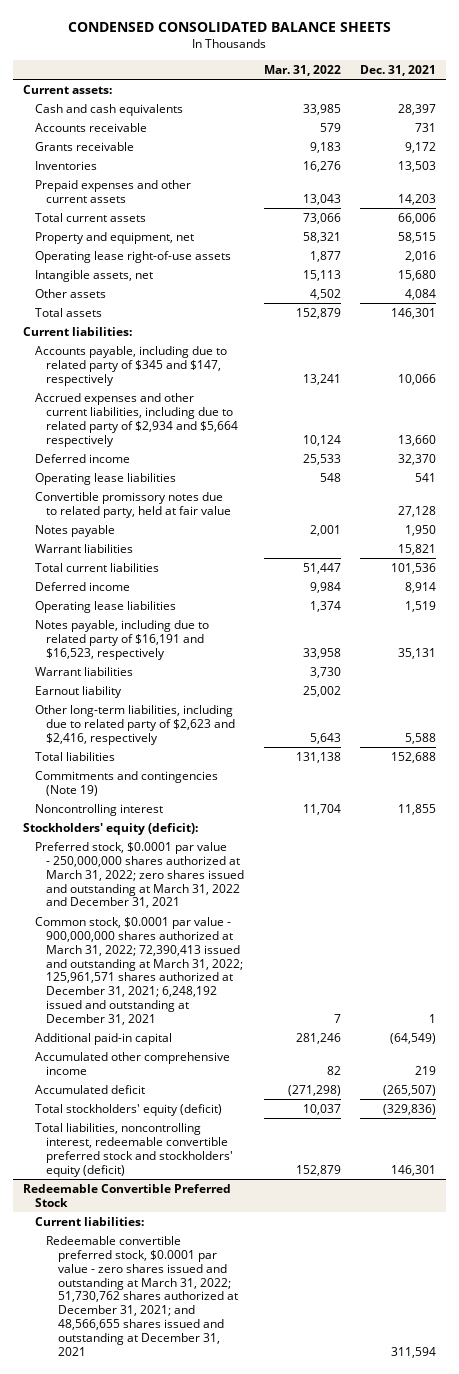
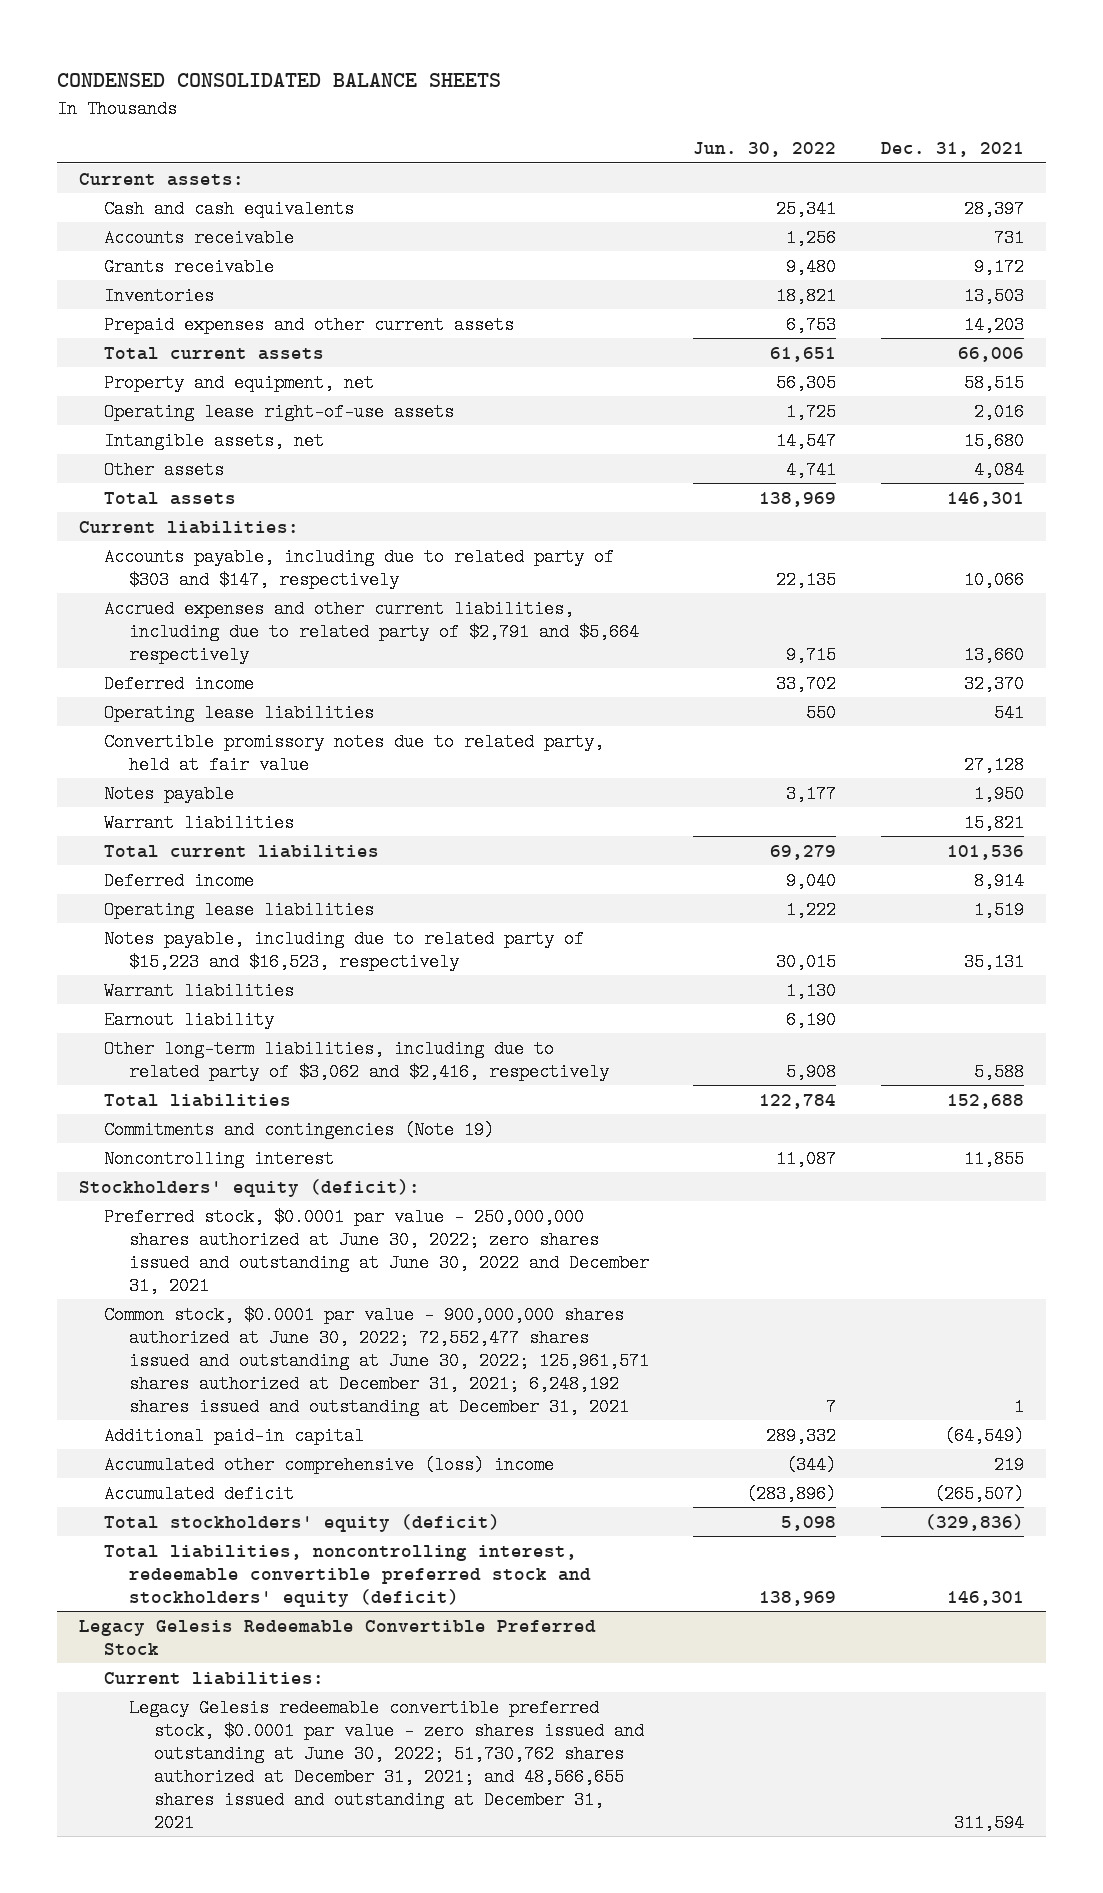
- | Mar. 31, 2022 | Dec. 31, 2021
+ | Jun. 30, 2022 | Dec. 31, 2021
- Accounts payable, including due to related party of $345 and $147, respectively | 13,241 | 10,066
- Accrued expenses and other current liabilities, including due to related party of $2,934 and $5,664 respectively | 10,124 | 13,660
+ Accounts payable, including due to related party of $303 and $147, respectively | 22,135 | 10,066
+ Accrued expenses and other current liabilities, including due to related party of $2,791 and $5,664 respectively | 9,715 | 13,660
- Notes payable, including due to related party of $16,191 and $16,523, respectively | 33,958 | 35,131
+ Notes payable, including due to related party of $15,223 and $16,523, respectively | 30,015 | 35,131
- Other long-term liabilities, including due to related party of $2,623 and $2,416, respectively | 5,643 | 5,588
+ Other long-term liabilities, including due to related party of $3,062 and $2,416, respectively | 5,908 | 5,588
- Preferred stock, $0.0001 par value - 250,000,000 shares authorized at March 31, 2022; zero shares issued and outstanding at March 31, 2022 and December 31, 2021
- Common stock, $0.0001 par value - 900,000,000 shares authorized at March 31, 2022; 72,390,413 issued and outstanding at March 31, 2022; 125,961,571 shares authorized at December 31, 2021; 6,248,192 issued and outstanding at December 31, 2021 | 7 | 1
+ Preferred stock, $0.0001 par value - 250,000,000 shares authorized at June 30, 2022; zero shares issued and outstanding at June 30, 2022 and December 31, 2021
+ Common stock, $0.0001 par value - 900,000,000 shares authorized at June 30, 2022; 72,552,477 shares issued and outstanding at June 30, 2022; 125,961,571 shares authorized at December 31, 2021; 6,248,192 shares issued and outstanding at December 31, 2021 | 7 | 1
- Accumulated other comprehensive income | 82 | 219
+ Accumulated other comprehensive (loss) income | (344) | 219
- Redeemable Convertible Preferred Stock
+ Legacy Gelesis Redeemable Convertible Preferred Stock
- Redeemable convertible preferred stock, $0.0001 par value - zero shares issued and outstanding at March 31, 2022; 51,730,762 shares authorized at December 31, 2021; and 48,566,655 shares issued and outstanding at December 31, 2021 | | 311,594
+ Legacy Gelesis redeemable convertible preferred stock, $0.0001 par value - zero shares issued and outstanding at June 30, 2022; 51,730,762 shares authorized at December 31, 2021; and 48,566,655 shares issued and outstanding at December 31, 2021 | | 311,594

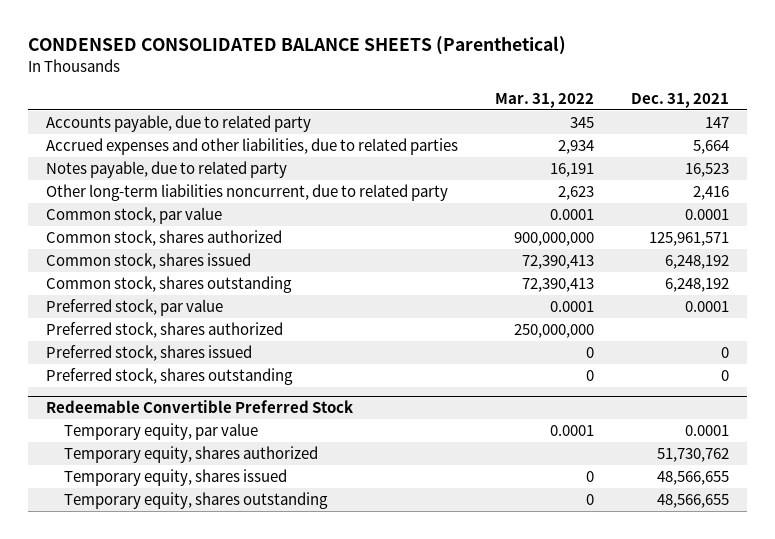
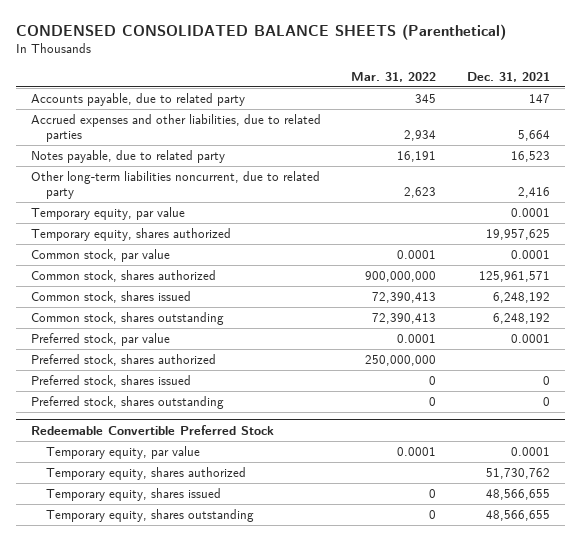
+ Temporary equity, par value | | 0.0001
+ Temporary equity, shares authorized | | 19,957,625

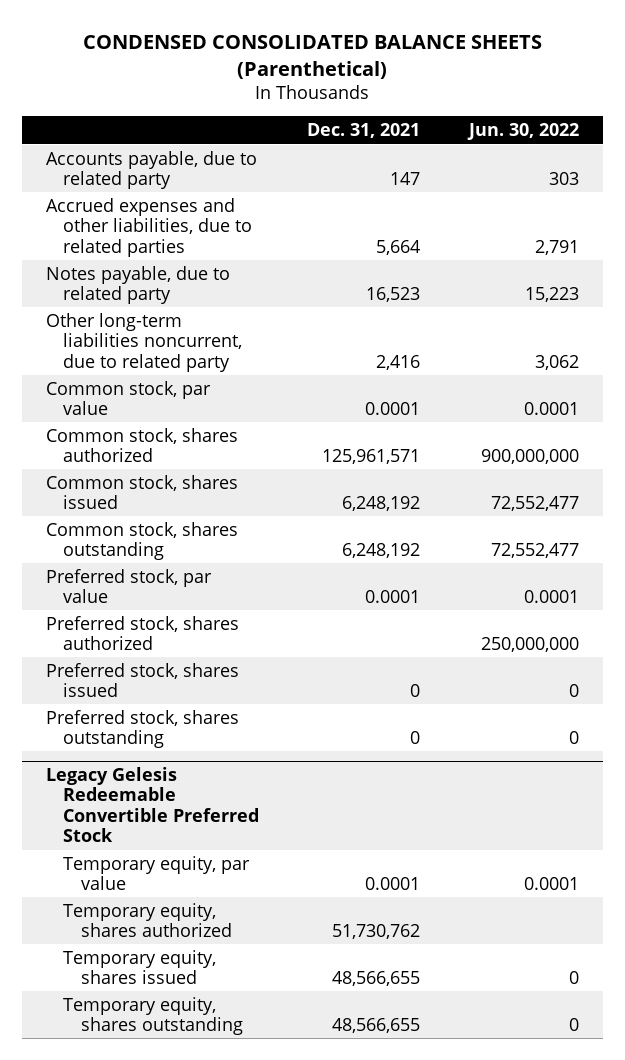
- | Mar. 31, 2022 | Dec. 31, 2021
+ | Dec. 31, 2021 | Jun. 30, 2022
- Temporary equity, par value | | 0.0001
- Temporary equity, shares authorized | | 19,957,625
- Redeemable Convertible Preferred Stock
+ Legacy Gelesis Redeemable Convertible Preferred Stock

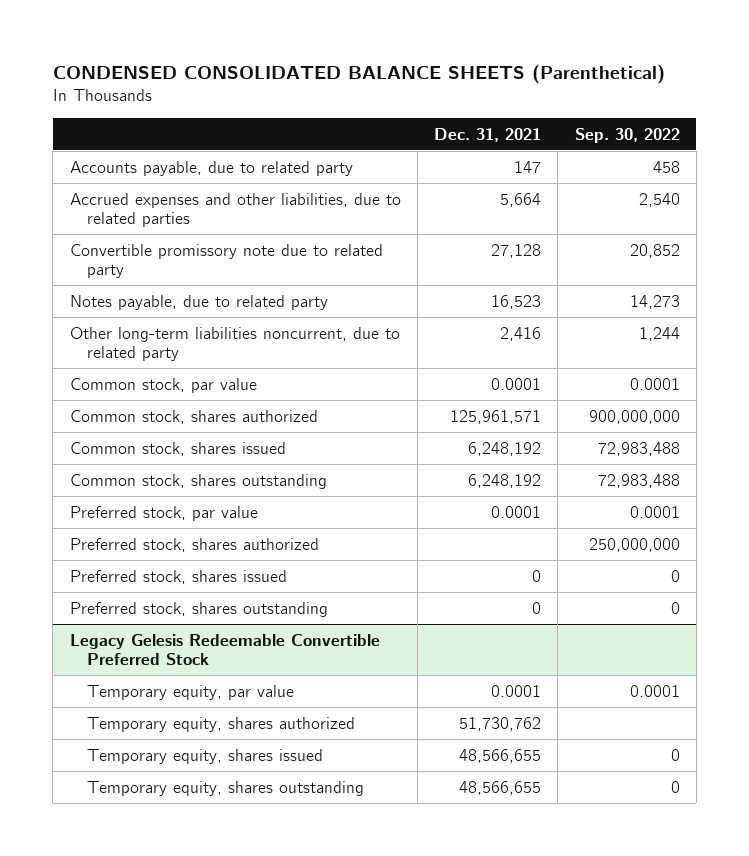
- | Dec. 31, 2021 | Jun. 30, 2022
+ | Dec. 31, 2021 | Sep. 30, 2022
+ Convertible promissory note due to related party | 27,128 | 20,852

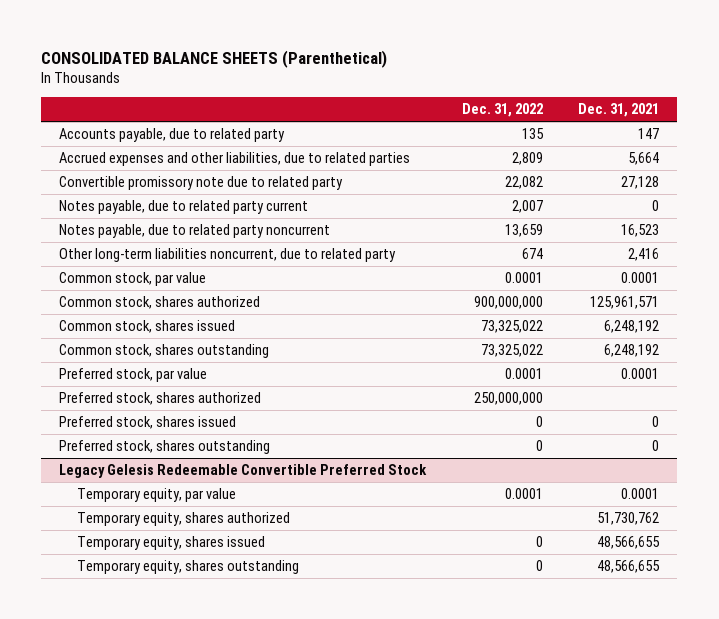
- CONDENSED CONSOLIDATED BALANCE SHEETS (Parenthetical)
+ CONSOLIDATED BALANCE SHEETS (Parenthetical)
- | Dec. 31, 2021 | Sep. 30, 2022
+ | Dec. 31, 2022 | Dec. 31, 2021
- Notes payable, due to related party | 16,523 | 14,273
+ Notes payable, due to related party current | 2,007 | 0
+ Notes payable, due to related party noncurrent | 13,659 | 16,523

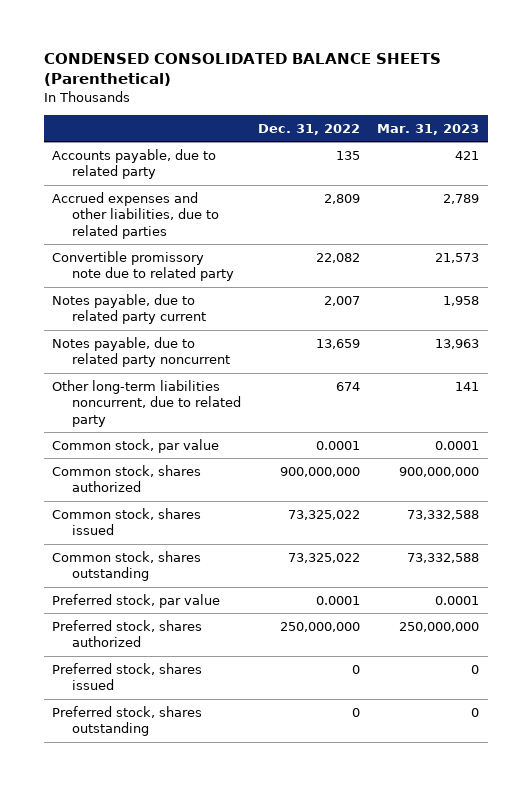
- CONSOLIDATED BALANCE SHEETS (Parenthetical)
+ CONDENSED CONSOLIDATED BALANCE SHEETS (Parenthetical)
- | Dec. 31, 2022 | Dec. 31, 2021
+ | Dec. 31, 2022 | Mar. 31, 2023
- Legacy Gelesis Redeemable Convertible Preferred Stock
- Temporary equity, par value | 0.0001 | 0.0001
- Temporary equity, shares authorized | | 51,730,762
- Temporary equity, shares issued | 0 | 48,566,655
- Temporary equity, shares outstanding | 0 | 48,566,655

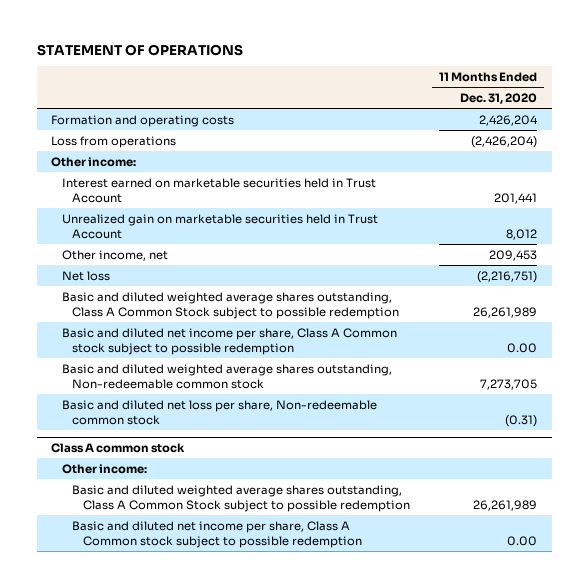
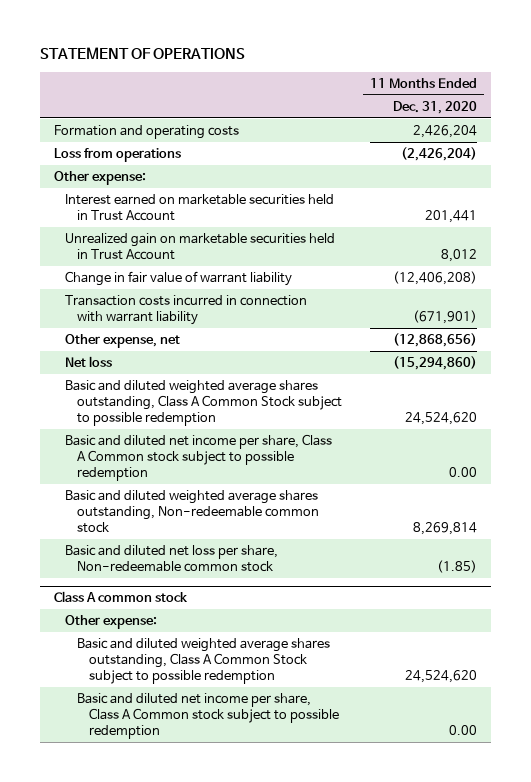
- Other income:
+ Other expense:
- Other income, net | 209,453
- Net loss | (2,216,751)
- Basic and diluted weighted average shares outstanding, Class A Common Stock subject to possible redemption | 26,261,989
+ Change in fair value of warrant liability | (12,406,208)
+ Transaction costs incurred in connection with warrant liability | (671,901)
+ Other expense, net | (12,868,656)
+ Net loss | (15,294,860)
+ Basic and diluted weighted average shares outstanding, Class A Common Stock subject to possible redemption | 24,524,620
- Basic and diluted weighted average shares outstanding, Non-redeemable common stock | 7,273,705
- Basic and diluted net loss per share, Non-redeemable common stock | (0.31)
+ Basic and diluted weighted average shares outstanding, Non-redeemable common stock | 8,269,814
+ Basic and diluted net loss per share, Non-redeemable common stock | (1.85)
@ Class A common stock
- Other income:
- Basic and diluted weighted average shares outstanding, Class A Common Stock subject to possible redemption | 26,261,989
+ Other expense:
+ Basic and diluted weighted average shares outstanding, Class A Common Stock subject to possible redemption | 24,524,620

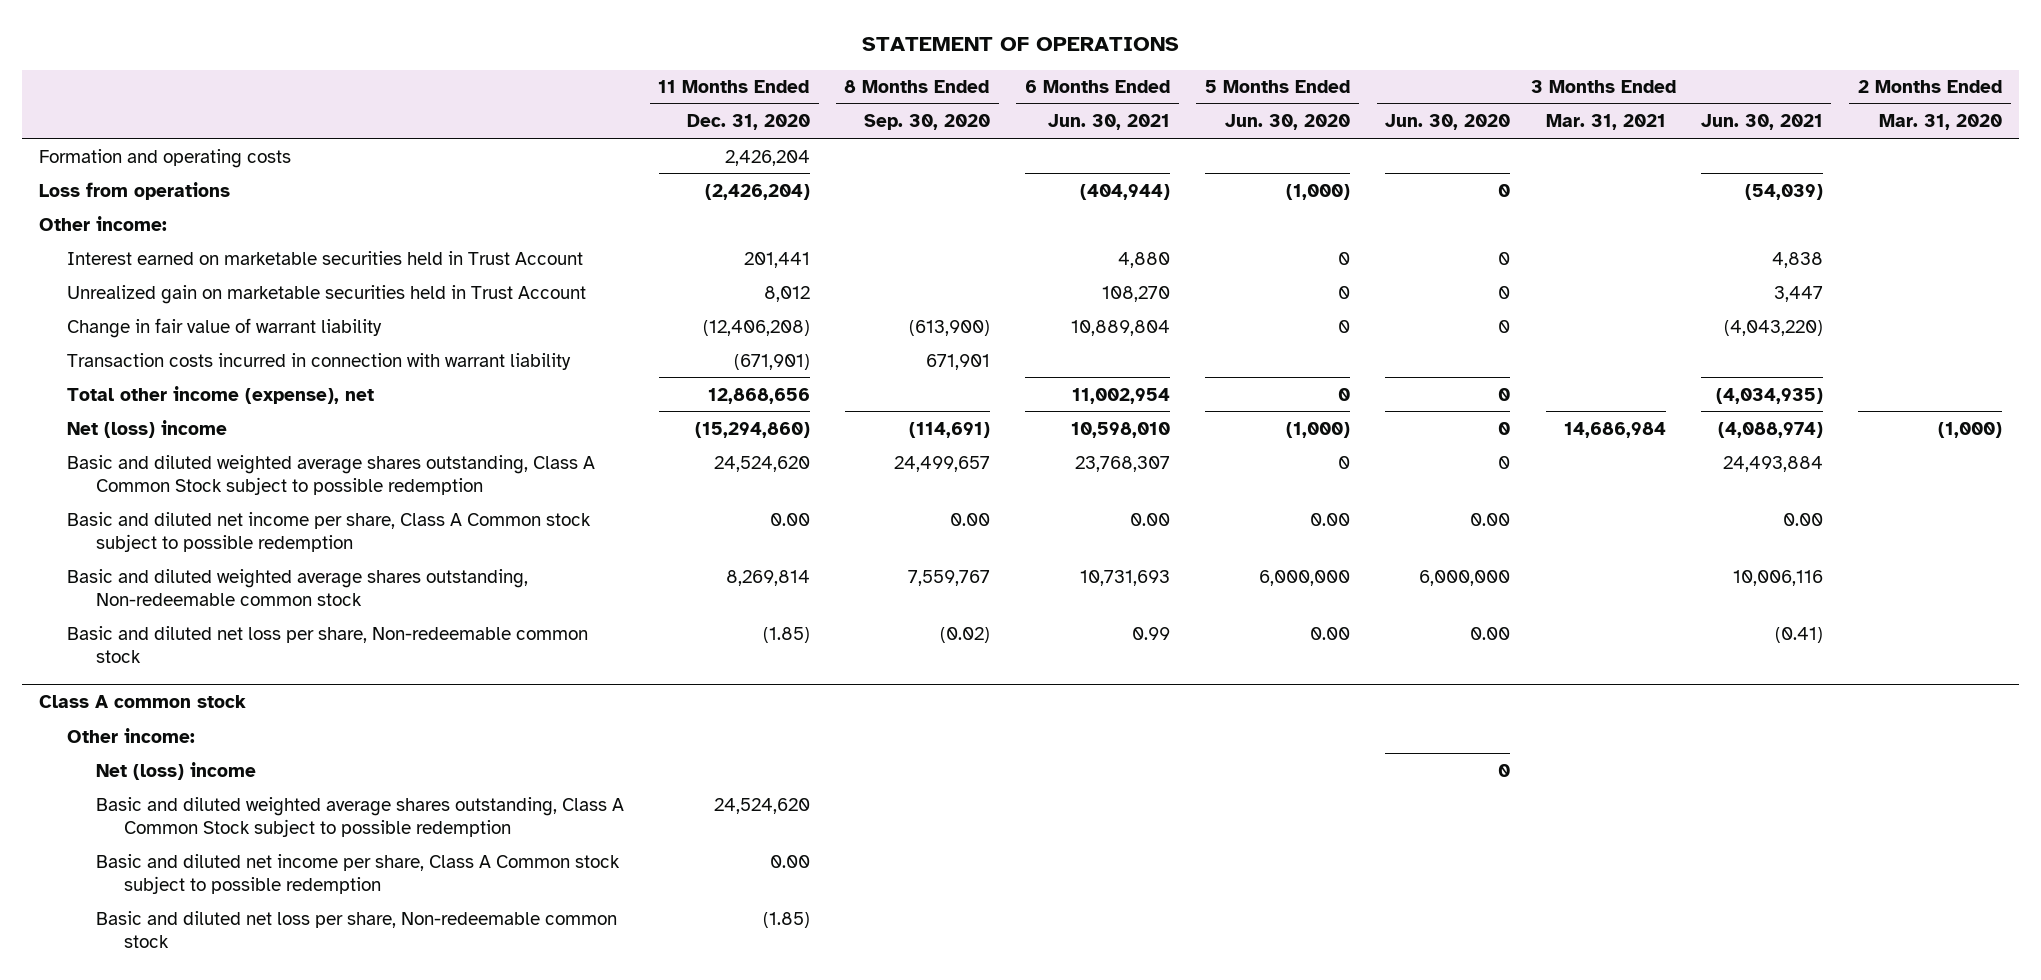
- | 11 Months Ended Dec. 31, 2020
+ | 11 Months Ended Dec. 31, 2020 | 8 Months Ended Sep. 30, 2020 | 6 Months Ended Jun. 30, 2021 | 5 Months Ended Jun. 30, 2020 | 3 Months Ended Jun. 30, 2020 | 3 Months Ended Mar. 31, 2021 | 3 Months Ended Jun. 30, 2021 | 2 Months Ended Mar. 31, 2020
- Other expense:
+ Other income:
- Other expense, net | (12,868,656)
- Net loss | (15,294,860)
+ Total other income (expense), net | 12,868,656 | | 11,002,954 | 0 | 0 | | (4,034,935) |
+ Net (loss) income | (15,294,860) | (114,691) | 10,598,010 | (1,000) | 0 | 14,686,984 | (4,088,974) | (1,000)
@ Class A common stock
- Other expense:
+ Other income:
+ Net (loss) income | | | | | 0 | | |
+ Basic and diluted net loss per share, Non-redeemable common stock | (1.85) | | | | | | |

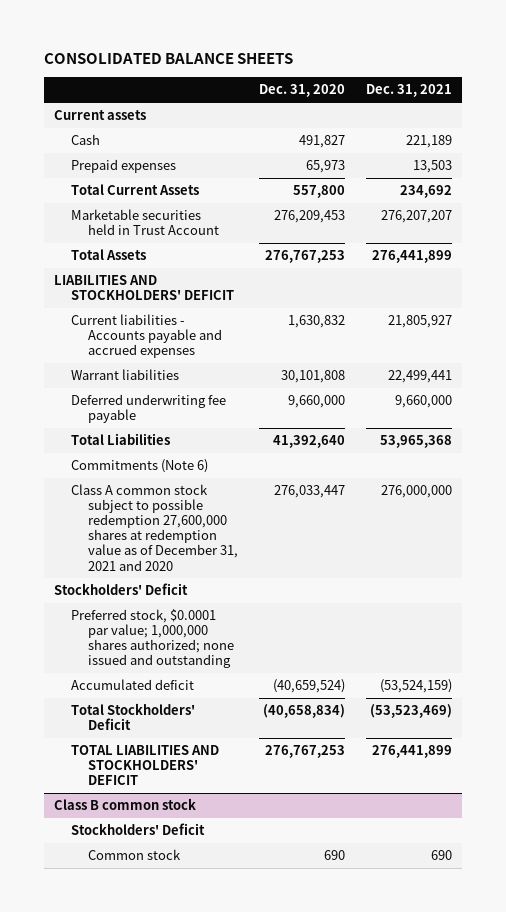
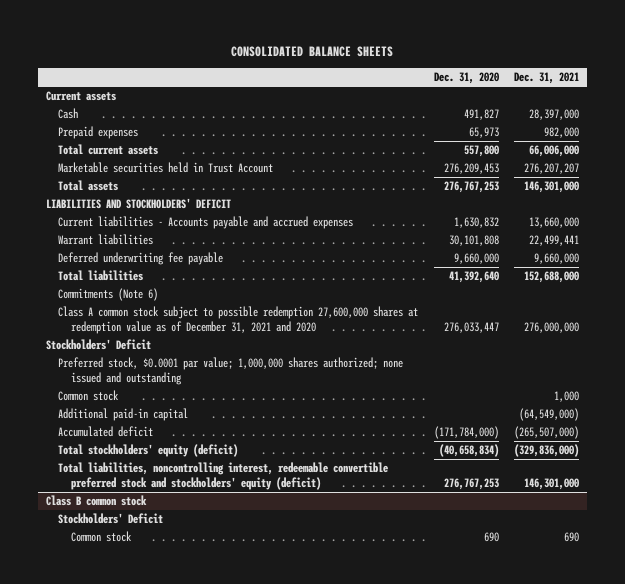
- Cash | 491,827 | 221,189
- Prepaid expenses | 65,973 | 13,503
- Total Current Assets | 557,800 | 234,692
+ Cash | 491,827 | 28,397,000
+ Prepaid expenses | 65,973 | 982,000
+ Total current assets | 557,800 | 66,006,000
- Total Assets | 276,767,253 | 276,441,899
+ Total assets | 276,767,253 | 146,301,000
- Current liabilities - Accounts payable and accrued expenses | 1,630,832 | 21,805,927
+ Current liabilities - Accounts payable and accrued expenses | 1,630,832 | 13,660,000
- Total Liabilities | 41,392,640 | 53,965,368
+ Total liabilities | 41,392,640 | 152,688,000
- Accumulated deficit | (40,659,524) | (53,524,159)
- Total Stockholders' Deficit | (40,658,834) | (53,523,469)
- TOTAL LIABILITIES AND STOCKHOLDERS' DEFICIT | 276,767,253 | 276,441,899
+ Common stock | | 1,000
+ Additional paid-in capital | | (64,549,000)
+ Accumulated deficit | (171,784,000) | (265,507,000)
+ Total stockholders' equity (deficit) | (40,658,834) | (329,836,000)
+ Total liabilities, noncontrolling interest, redeemable convertible preferred stock and stockholders' equity (deficit) | 276,767,253 | 146,301,000

